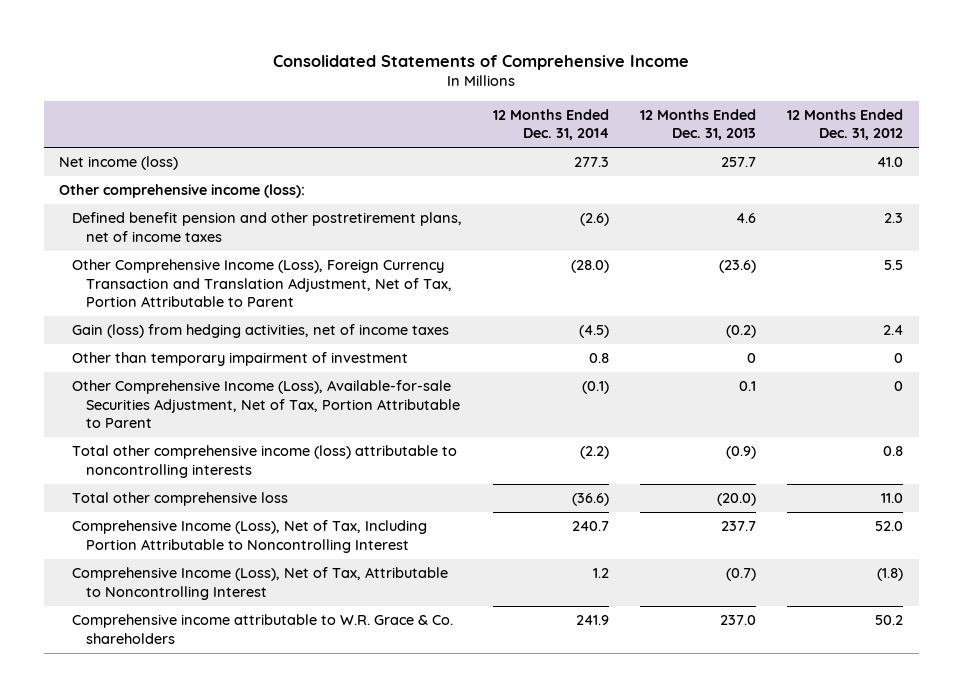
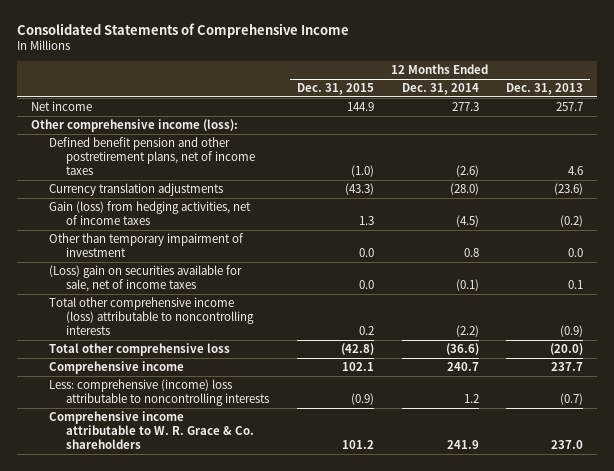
- | 12 Months Ended Dec. 31, 2014 | 12 Months Ended Dec. 31, 2013 | 12 Months Ended Dec. 31, 2012
+ | 12 Months Ended Dec. 31, 2015 | 12 Months Ended Dec. 31, 2014 | 12 Months Ended Dec. 31, 2013
- Net income (loss) | 277.3 | 257.7 | 41.0
+ Net income | 144.9 | 277.3 | 257.7
- Other Comprehensive Income (Loss), Foreign Currency Transaction and Translation Adjustment, Net of Tax, Portion Attributable to Parent | (28.0) | (23.6) | 5.5
+ Currency translation adjustments | (43.3) | (28.0) | (23.6)
- Other than temporary impairment of investment | 0.8 | 0 | 0
- Other Comprehensive Income (Loss), Available-for-sale Securities Adjustment, Net of Tax, Portion Attributable to Parent | (0.1) | 0.1 | 0
+ Other than temporary impairment of investment | 0.0 | 0.8 | 0.0
+ (Loss) gain on securities available for sale, net of income taxes | 0.0 | (0.1) | 0.1
- Comprehensive Income (Loss), Net of Tax, Including Portion Attributable to Noncontrolling Interest | 240.7 | 237.7 | 52.0
- Comprehensive Income (Loss), Net of Tax, Attributable to Noncontrolling Interest | 1.2 | (0.7) | (1.8)
- Comprehensive income attributable to W.R. Grace & Co. shareholders | 241.9 | 237.0 | 50.2
+ Comprehensive income | 102.1 | 240.7 | 237.7
+ Less: comprehensive (income) loss attributable to noncontrolling interests | (0.9) | 1.2 | (0.7)
+ Comprehensive income attributable to W. R. Grace & Co. shareholders | 101.2 | 241.9 | 237.0

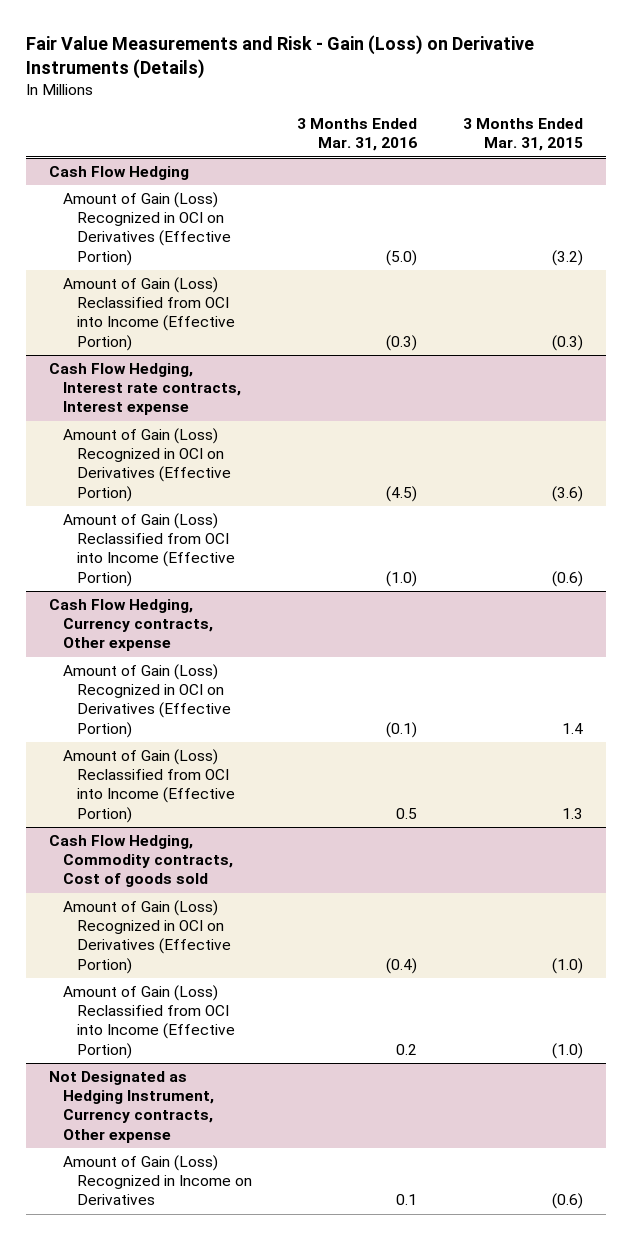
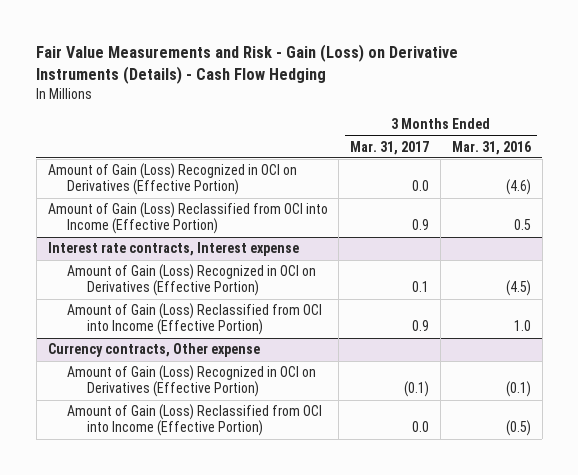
- Fair Value Measurements and Risk - Gain (Loss) on Derivative Instruments (Details)
+ Fair Value Measurements and Risk - Gain (Loss) on Derivative Instruments (Details) - Cash Flow Hedging
- | 3 Months Ended Mar. 31, 2016 | 3 Months Ended Mar. 31, 2015
+ | 3 Months Ended Mar. 31, 2017 | 3 Months Ended Mar. 31, 2016
- Cash Flow Hedging
- Amount of Gain (Loss) Recognized in OCI on Derivatives (Effective Portion) | (5.0) | (3.2)
- Amount of Gain (Loss) Reclassified from OCI into Income (Effective Portion) | (0.3) | (0.3)
- Cash Flow Hedging, Interest rate contracts, Interest expense
+ Amount of Gain (Loss) Recognized in OCI on Derivatives (Effective Portion) | 0.0 | (4.6)
+ Amount of Gain (Loss) Reclassified from OCI into Income (Effective Portion) | 0.9 | 0.5
+ Interest rate contracts, Interest expense
- Amount of Gain (Loss) Reclassified from OCI into Income (Effective Portion) | (1.0) | (0.6)
- Cash Flow Hedging, Currency contracts, Other expense
+ Amount of Gain (Loss) Reclassified from OCI into Income (Effective Portion) | 0.9 | 1.0
+ Currency contracts, Other expense
- Amount of Gain (Loss) Reclassified from OCI into Income (Effective Portion) | 0.5 | 1.3
- Cash Flow Hedging, Commodity contracts, Cost of goods sold
- Amount of Gain (Loss) Recognized in OCI on Derivatives (Effective Portion) | (0.4) | (1.0)
- Amount of Gain (Loss) Reclassified from OCI into Income (Effective Portion) | 0.2 | (1.0)
- Not Designated as Hedging Instrument, Currency contracts, Other expense
- Amount of Gain (Loss) Recognized in Income on Derivatives | 0.1 | (0.6)
+ Amount of Gain (Loss) Reclassified from OCI into Income (Effective Portion) | 0.0 | (0.5)

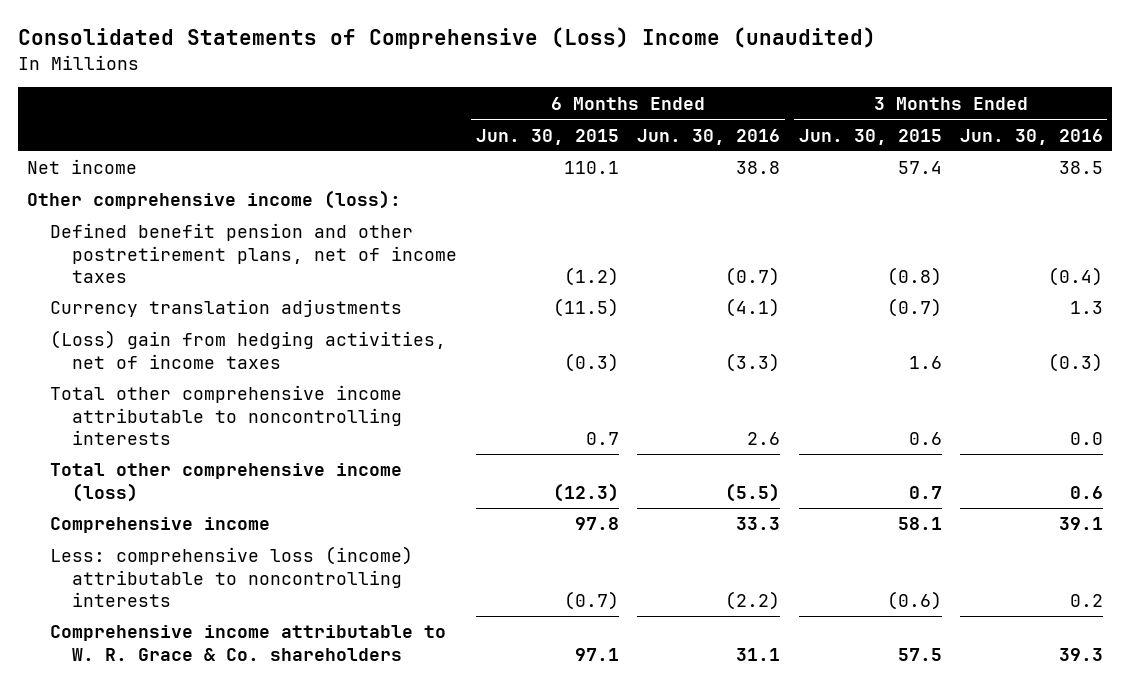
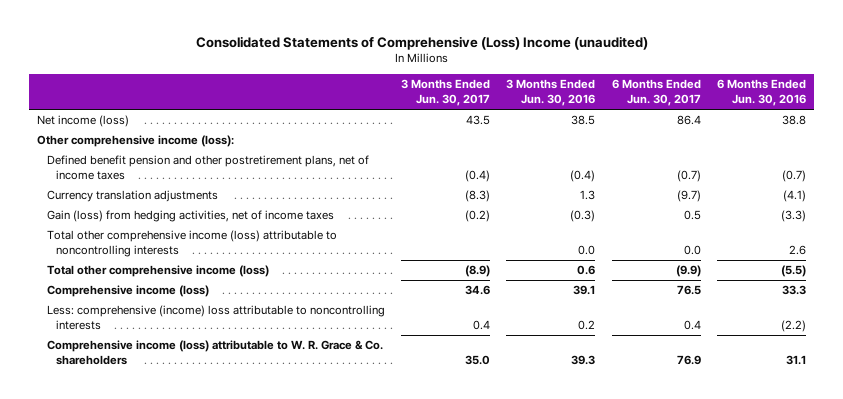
- | 6 Months Ended Jun. 30, 2015 | 6 Months Ended Jun. 30, 2016 | 3 Months Ended Jun. 30, 2015 | 3 Months Ended Jun. 30, 2016
+ | 3 Months Ended Jun. 30, 2017 | 3 Months Ended Jun. 30, 2016 | 6 Months Ended Jun. 30, 2017 | 6 Months Ended Jun. 30, 2016
- Net income | 110.1 | 38.8 | 57.4 | 38.5
+ Net income (loss) | 43.5 | 38.5 | 86.4 | 38.8
- (Loss) gain from hedging activities, net of income taxes | (0.3) | (3.3) | 1.6 | (0.3)
- Total other comprehensive income attributable to noncontrolling interests | 0.7 | 2.6 | 0.6 | 0.0
+ Gain (loss) from hedging activities, net of income taxes | (0.2) | (0.3) | 0.5 | (3.3)
+ Total other comprehensive income (loss) attributable to noncontrolling interests | | 0.0 | 0.0 | 2.6
- Comprehensive income | 97.8 | 33.3 | 58.1 | 39.1
- Less: comprehensive loss (income) attributable to noncontrolling interests | (0.7) | (2.2) | (0.6) | 0.2
- Comprehensive income attributable to W. R. Grace & Co. shareholders | 97.1 | 31.1 | 57.5 | 39.3
+ Comprehensive income (loss) | 34.6 | 39.1 | 76.5 | 33.3
+ Less: comprehensive (income) loss attributable to noncontrolling interests | 0.4 | 0.2 | 0.4 | (2.2)
+ Comprehensive income (loss) attributable to W. R. Grace & Co. shareholders | 35.0 | 39.3 | 76.9 | 31.1

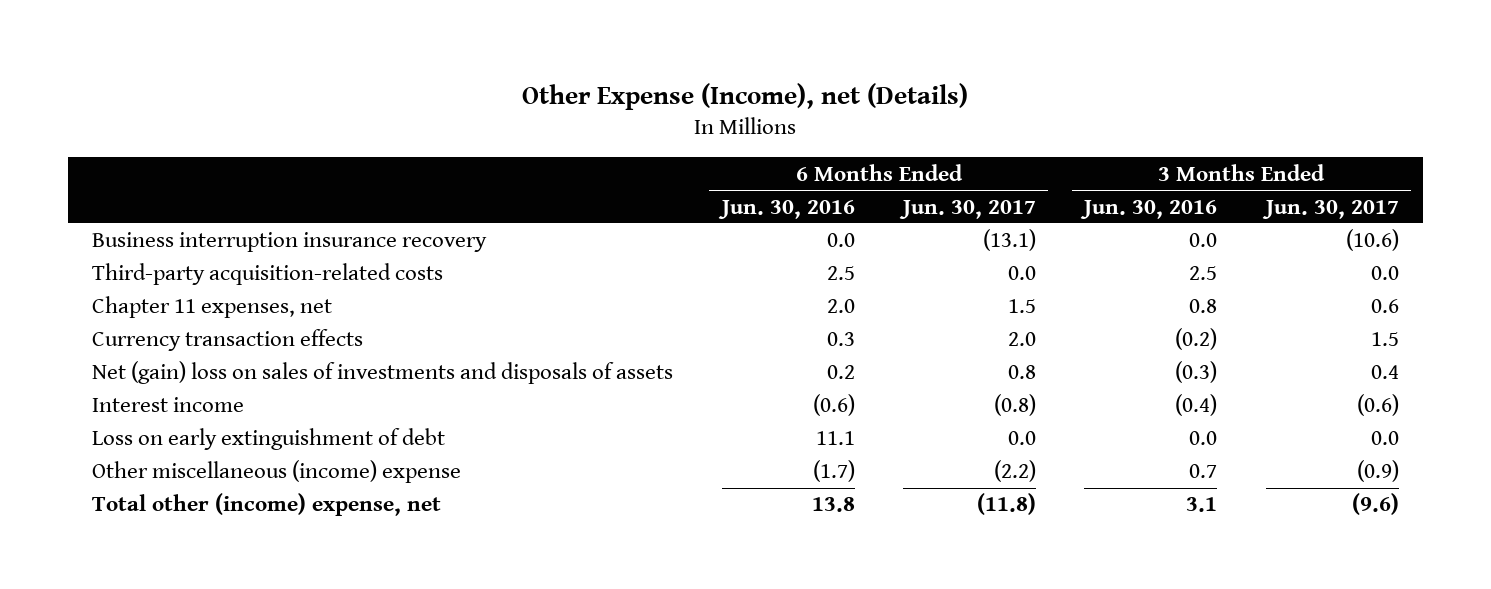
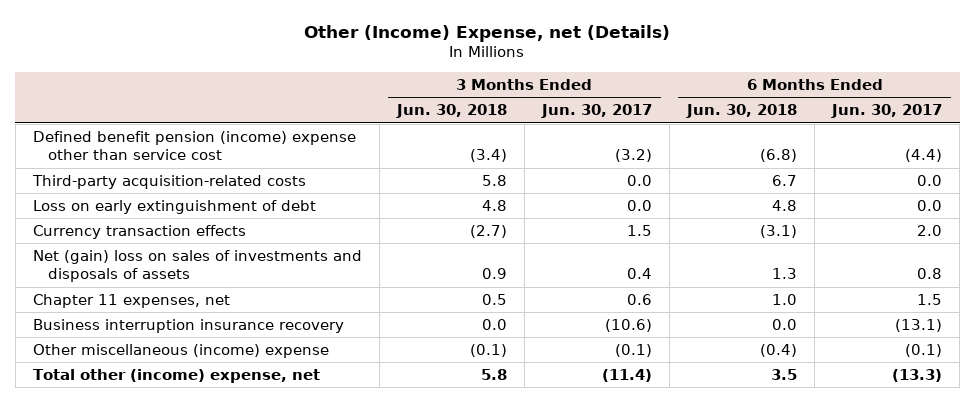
- Other Expense (Income), net (Details)
+ Other (Income) Expense, net (Details)
- | 6 Months Ended Jun. 30, 2016 | 6 Months Ended Jun. 30, 2017 | 3 Months Ended Jun. 30, 2016 | 3 Months Ended Jun. 30, 2017
+ | 3 Months Ended Jun. 30, 2018 | 3 Months Ended Jun. 30, 2017 | 6 Months Ended Jun. 30, 2018 | 6 Months Ended Jun. 30, 2017
+ Defined benefit pension (income) expense other than service cost | (3.4) | (3.2) | (6.8) | (4.4)
moved up: Loss on early extinguishment of debt | 4.8 | 0.0 | 4.8 | 0.0
- Interest income | (0.6) | (0.8) | (0.4) | (0.6)
- Other miscellaneous (income) expense | (1.7) | (2.2) | 0.7 | (0.9)
- Total other (income) expense, net | 13.8 | (11.8) | 3.1 | (9.6)
moved down: Chapter 11 expenses, net | 0.5 | 0.6 | 1.0 | 1.5
moved down: Business interruption insurance recovery | 0.0 | (10.6) | 0.0 | (13.1)
+ Other miscellaneous (income) expense | (0.1) | (0.1) | (0.4) | (0.1)
+ Total other (income) expense, net | 5.8 | (11.4) | 3.5 | (13.3)

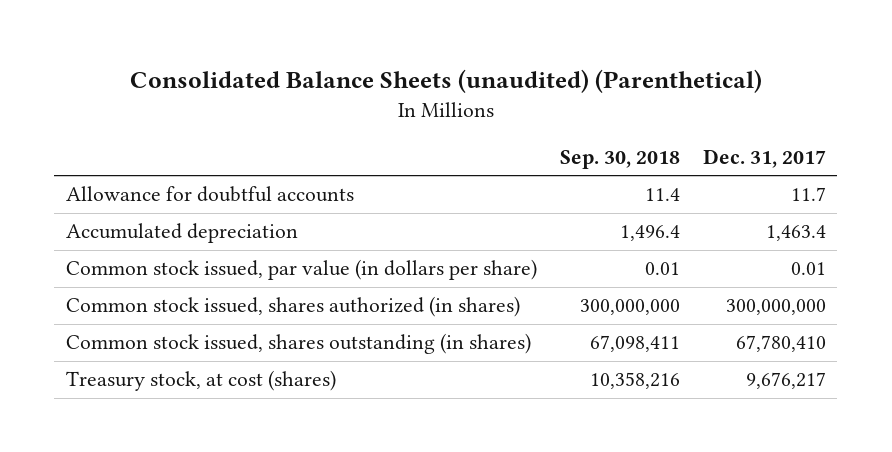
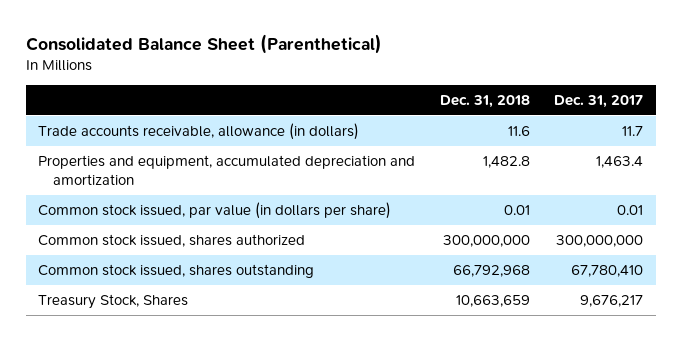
- Consolidated Balance Sheets (unaudited) (Parenthetical)
+ Consolidated Balance Sheet (Parenthetical)
- | Sep. 30, 2018 | Dec. 31, 2017
+ | Dec. 31, 2018 | Dec. 31, 2017
- Allowance for doubtful accounts | 11.4 | 11.7
- Accumulated depreciation | 1,496.4 | 1,463.4
+ Trade accounts receivable, allowance (in dollars) | 11.6 | 11.7
+ Properties and equipment, accumulated depreciation and amortization | 1,482.8 | 1,463.4
- Common stock issued, shares authorized (in shares) | 300,000,000 | 300,000,000
- Common stock issued, shares outstanding (in shares) | 67,098,411 | 67,780,410
- Treasury stock, at cost (shares) | 10,358,216 | 9,676,217
+ Common stock issued, shares authorized | 300,000,000 | 300,000,000
+ Common stock issued, shares outstanding | 66,792,968 | 67,780,410
+ Treasury Stock, Shares | 10,663,659 | 9,676,217

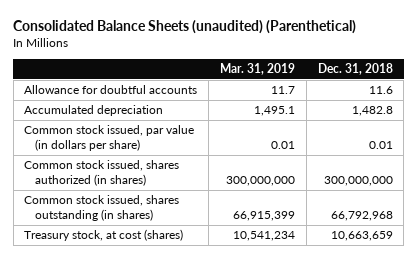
- Consolidated Balance Sheet (Parenthetical)
+ Consolidated Balance Sheets (unaudited) (Parenthetical)
- | Dec. 31, 2018 | Dec. 31, 2017
+ | Mar. 31, 2019 | Dec. 31, 2018
- Trade accounts receivable, allowance (in dollars) | 11.6 | 11.7
- Properties and equipment, accumulated depreciation and amortization | 1,482.8 | 1,463.4
+ Allowance for doubtful accounts | 11.7 | 11.6
+ Accumulated depreciation | 1,495.1 | 1,482.8
- Common stock issued, shares authorized | 300,000,000 | 300,000,000
- Common stock issued, shares outstanding | 66,792,968 | 67,780,410
- Treasury Stock, Shares | 10,663,659 | 9,676,217
+ Common stock issued, shares authorized (in shares) | 300,000,000 | 300,000,000
+ Common stock issued, shares outstanding (in shares) | 66,915,399 | 66,792,968
+ Treasury stock, at cost (shares) | 10,541,234 | 10,663,659

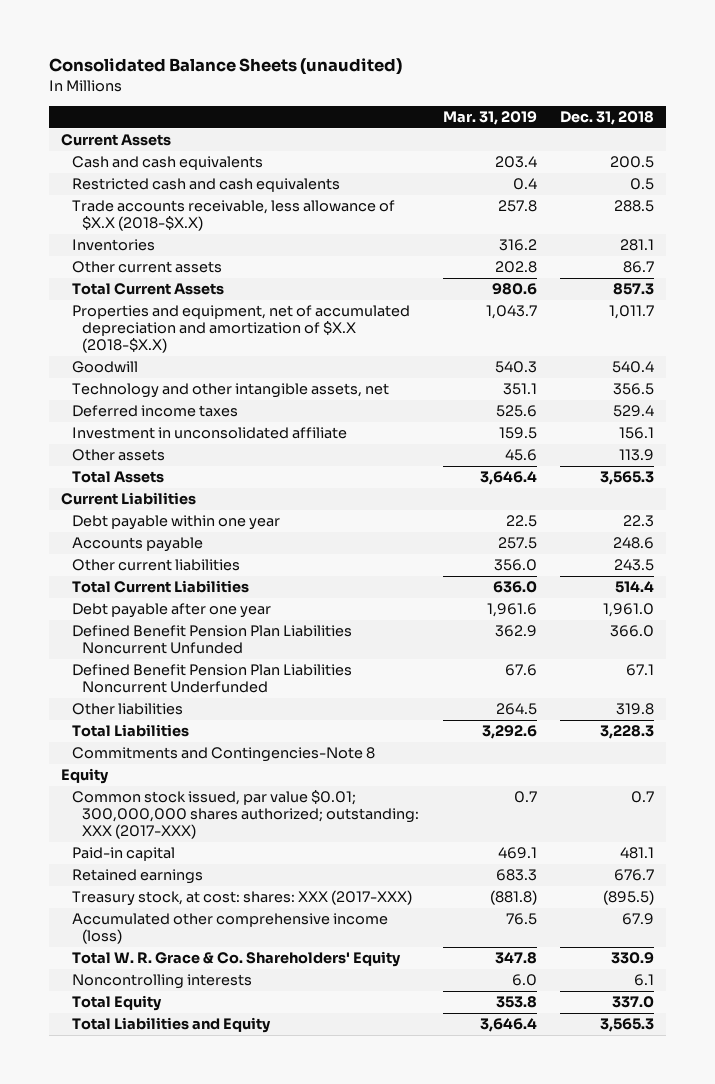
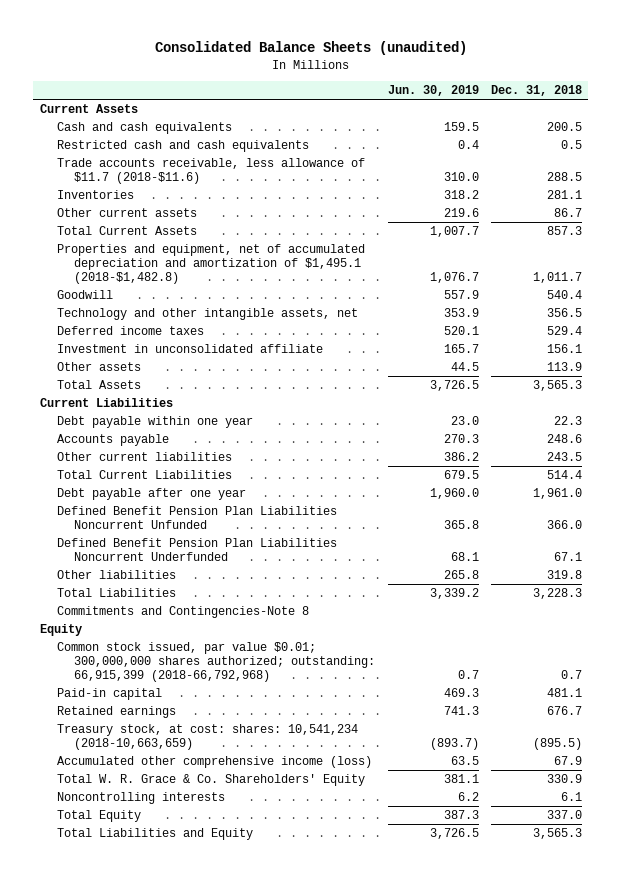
- | Mar. 31, 2019 | Dec. 31, 2018
+ | Jun. 30, 2019 | Dec. 31, 2018
- Trade accounts receivable, less allowance of $X.X (2018-$X.X) | 257.8 | 288.5
+ Trade accounts receivable, less allowance of $11.7 (2018-$11.6) | 310.0 | 288.5
- Properties and equipment, net of accumulated depreciation and amortization of $X.X (2018-$X.X) | 1,043.7 | 1,011.7
+ Properties and equipment, net of accumulated depreciation and amortization of $1,495.1 (2018-$1,482.8) | 1,076.7 | 1,011.7
- Common stock issued, par value $0.01; 300,000,000 shares authorized; outstanding: XXX (2017-XXX) | 0.7 | 0.7
+ Common stock issued, par value $0.01; 300,000,000 shares authorized; outstanding: 66,915,399 (2018-66,792,968) | 0.7 | 0.7
- Treasury stock, at cost: shares: XXX (2017-XXX) | (881.8) | (895.5)
+ Treasury stock, at cost: shares: 10,541,234 (2018-10,663,659) | (893.7) | (895.5)

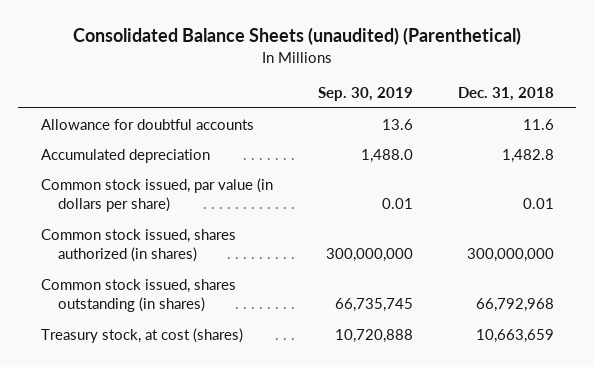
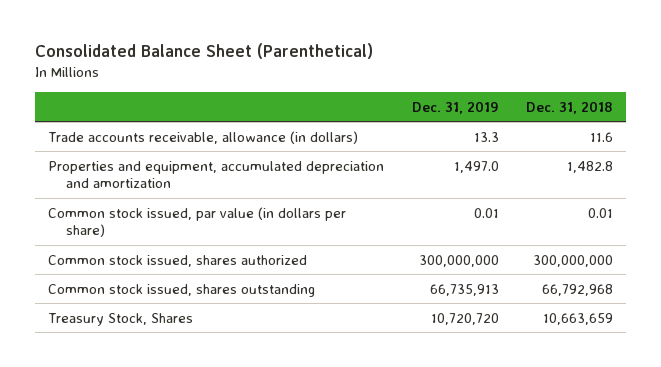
- Consolidated Balance Sheets (unaudited) (Parenthetical)
+ Consolidated Balance Sheet (Parenthetical)
- | Sep. 30, 2019 | Dec. 31, 2018
+ | Dec. 31, 2019 | Dec. 31, 2018
- Allowance for doubtful accounts | 13.6 | 11.6
- Accumulated depreciation | 1,488.0 | 1,482.8
+ Trade accounts receivable, allowance (in dollars) | 13.3 | 11.6
+ Properties and equipment, accumulated depreciation and amortization | 1,497.0 | 1,482.8
- Common stock issued, shares authorized (in shares) | 300,000,000 | 300,000,000
- Common stock issued, shares outstanding (in shares) | 66,735,745 | 66,792,968
- Treasury stock, at cost (shares) | 10,720,888 | 10,663,659
+ Common stock issued, shares authorized | 300,000,000 | 300,000,000
+ Common stock issued, shares outstanding | 66,735,913 | 66,792,968
+ Treasury Stock, Shares | 10,720,720 | 10,663,659

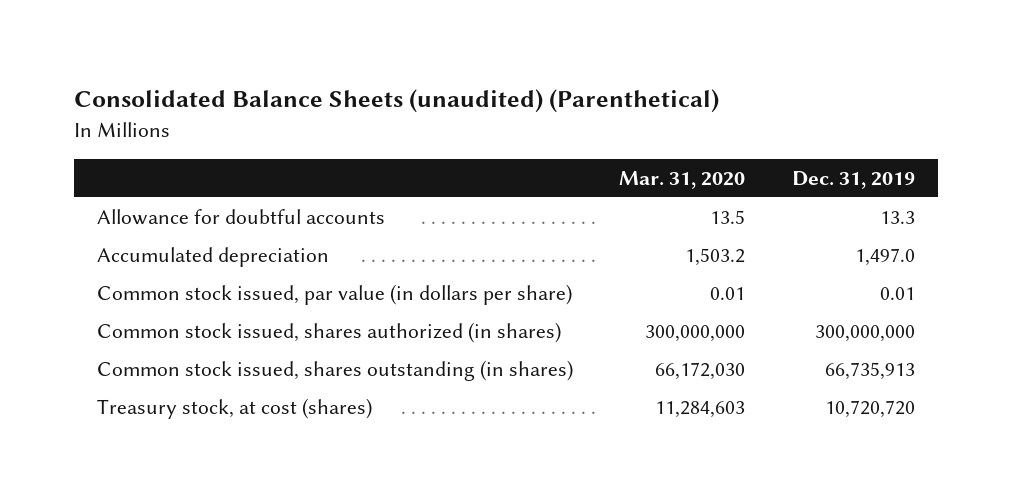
- Consolidated Balance Sheet (Parenthetical)
+ Consolidated Balance Sheets (unaudited) (Parenthetical)
- | Dec. 31, 2019 | Dec. 31, 2018
+ | Mar. 31, 2020 | Dec. 31, 2019
- Trade accounts receivable, allowance (in dollars) | 13.3 | 11.6
- Properties and equipment, accumulated depreciation and amortization | 1,497.0 | 1,482.8
+ Allowance for doubtful accounts | 13.5 | 13.3
+ Accumulated depreciation | 1,503.2 | 1,497.0
- Common stock issued, shares authorized | 300,000,000 | 300,000,000
- Common stock issued, shares outstanding | 66,735,913 | 66,792,968
- Treasury Stock, Shares | 10,720,720 | 10,663,659
+ Common stock issued, shares authorized (in shares) | 300,000,000 | 300,000,000
+ Common stock issued, shares outstanding (in shares) | 66,172,030 | 66,735,913
+ Treasury stock, at cost (shares) | 11,284,603 | 10,720,720

